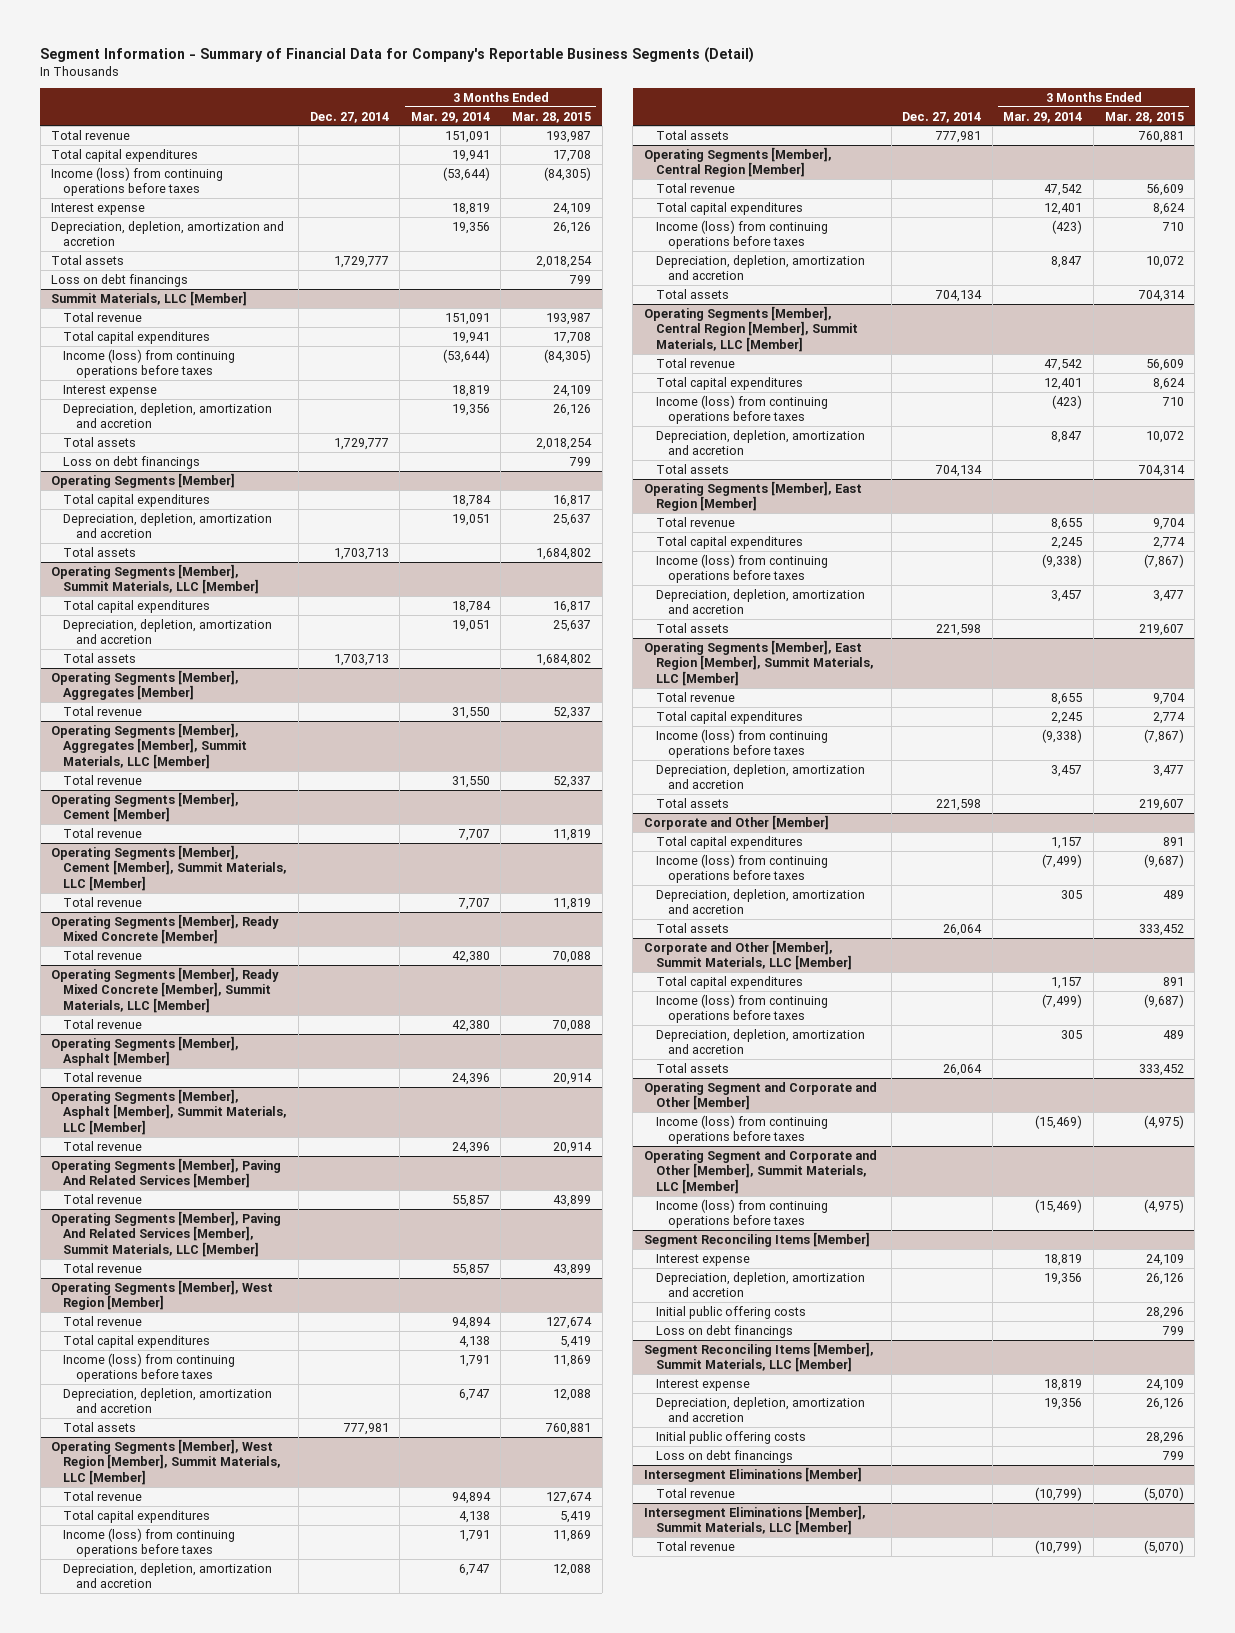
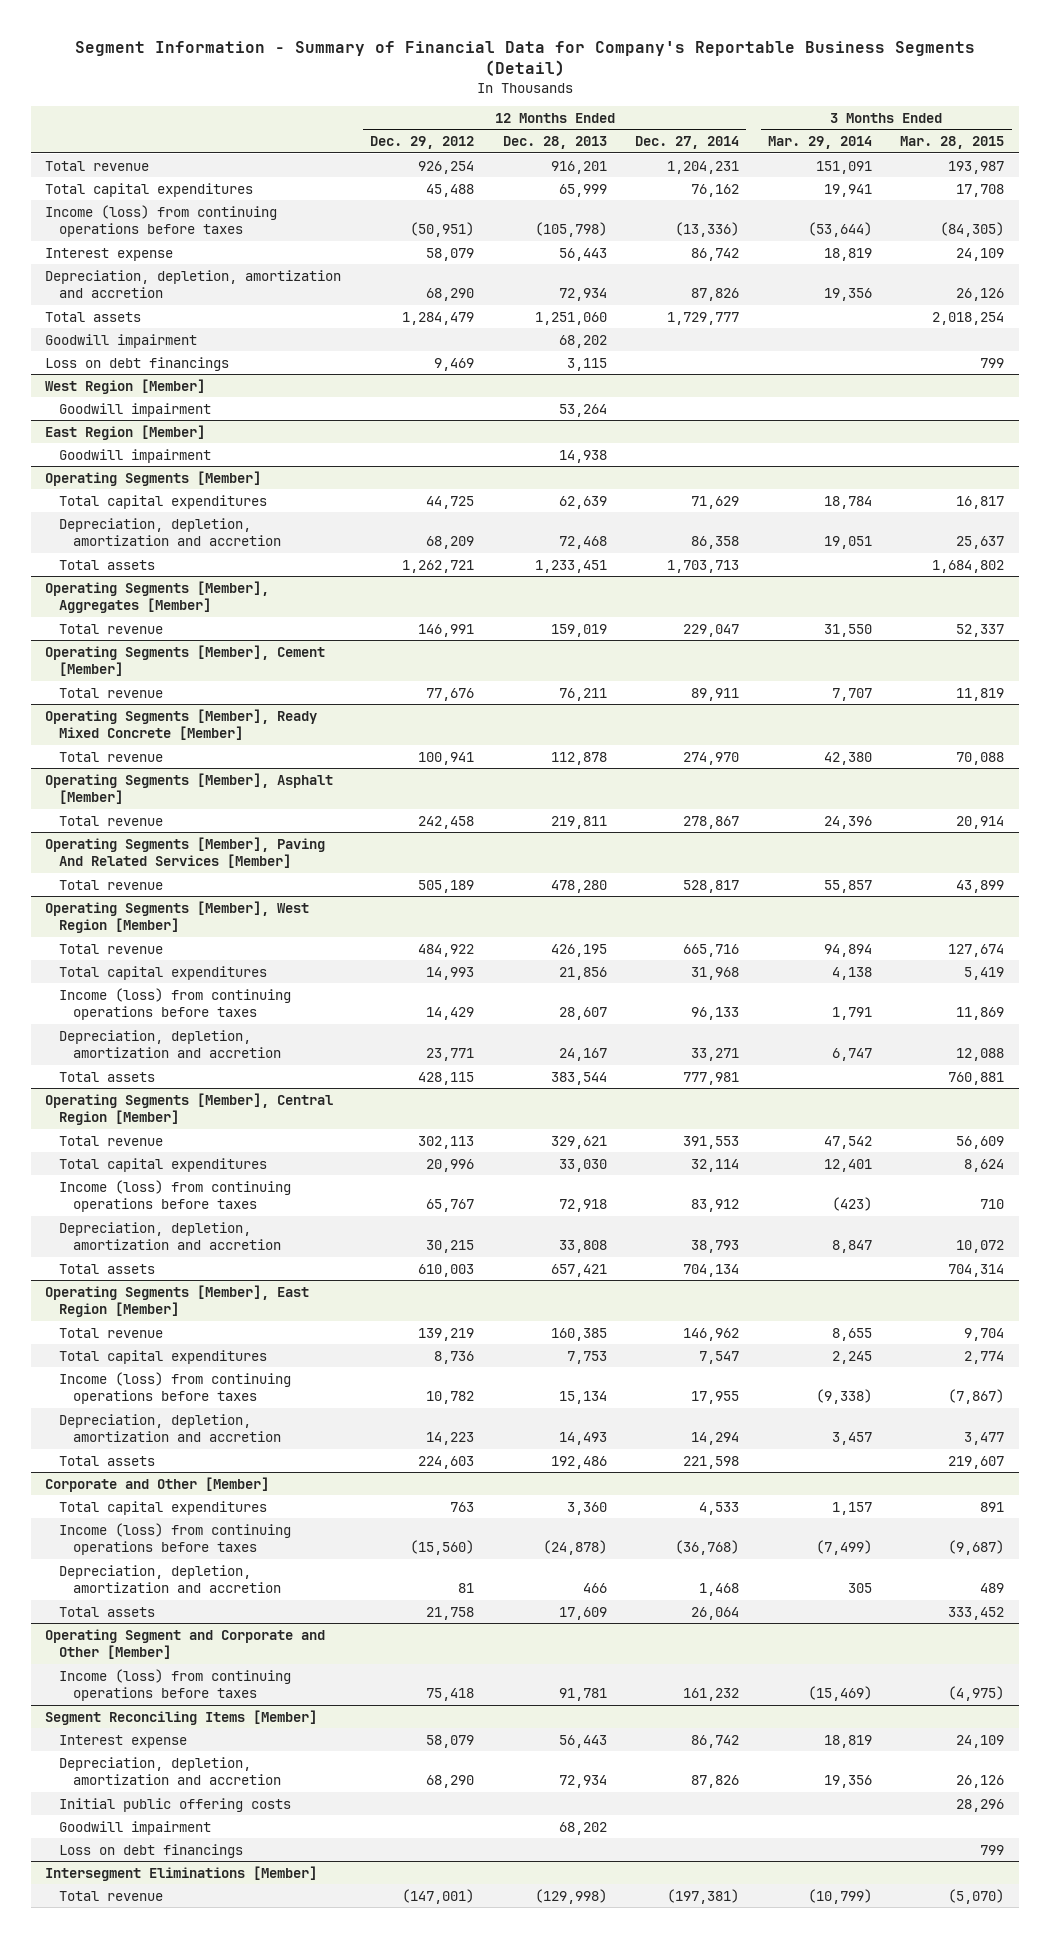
- | Dec. 27, 2014 | 3 Months Ended Mar. 29, 2014 | 3 Months Ended Mar. 28, 2015
+ | 12 Months Ended Dec. 29, 2012 | 12 Months Ended Dec. 28, 2013 | 12 Months Ended Dec. 27, 2014 | 3 Months Ended Mar. 29, 2014 | 3 Months Ended Mar. 28, 2015
- Loss on debt financings | | | 799
- Summit Materials, LLC [Member]
- Total revenue | | 151,091 | 193,987
- Total capital expenditures | | 19,941 | 17,708
- Income (loss) from continuing operations before taxes | | (53,644) | (84,305)
- Interest expense | | 18,819 | 24,109
- Depreciation, depletion, amortization and accretion | | 19,356 | 26,126
- Total assets | 1,729,777 | | 2,018,254
+ Goodwill impairment | | 68,202 | | |
+ West Region [Member]
+ Goodwill impairment | | 53,264 | | |
+ East Region [Member]
+ Goodwill impairment | | 14,938 | | |
- Operating Segments [Member], Summit Materials, LLC [Member]
- Total capital expenditures | | 18,784 | 16,817
- Depreciation, depletion, amortization and accretion | | 19,051 | 25,637
- Total assets | 1,703,713 | | 1,684,802
- Operating Segments [Member], Aggregates [Member], Summit Materials, LLC [Member]
- Total revenue | | 31,550 | 52,337
- Operating Segments [Member], Cement [Member], Summit Materials, LLC [Member]
- Total revenue | | 7,707 | 11,819
- Operating Segments [Member], Ready Mixed Concrete [Member], Summit Materials, LLC [Member]
- Total revenue | | 42,380 | 70,088
- Operating Segments [Member], Asphalt [Member], Summit Materials, LLC [Member]
- Total revenue | | 24,396 | 20,914
- Operating Segments [Member], Paving And Related Services [Member], Summit Materials, LLC [Member]
- Total revenue | | 55,857 | 43,899
- Operating Segments [Member], West Region [Member], Summit Materials, LLC [Member]
- Total revenue | | 94,894 | 127,674
- Total capital expenditures | | 4,138 | 5,419
- Income (loss) from continuing operations before taxes | | 1,791 | 11,869
- Depreciation, depletion, amortization and accretion | | 6,747 | 12,088
- Total assets | 777,981 | | 760,881
- Operating Segments [Member], Central Region [Member], Summit Materials, LLC [Member]
- Total revenue | | 47,542 | 56,609
- Total capital expenditures | | 12,401 | 8,624
- Income (loss) from continuing operations before taxes | | (423) | 710
- Depreciation, depletion, amortization and accretion | | 8,847 | 10,072
- Total assets | 704,134 | | 704,314
- Operating Segments [Member], East Region [Member], Summit Materials, LLC [Member]
- Total revenue | | 8,655 | 9,704
- Total capital expenditures | | 2,245 | 2,774
- Income (loss) from continuing operations before taxes | | (9,338) | (7,867)
- Depreciation, depletion, amortization and accretion | | 3,457 | 3,477
- Total assets | 221,598 | | 219,607
- Corporate and Other [Member], Summit Materials, LLC [Member]
- Total capital expenditures | | 1,157 | 891
- Income (loss) from continuing operations before taxes | | (7,499) | (9,687)
- Depreciation, depletion, amortization and accretion | | 305 | 489
- Total assets | 26,064 | | 333,452
- Operating Segment and Corporate and Other [Member], Summit Materials, LLC [Member]
- Income (loss) from continuing operations before taxes | | (15,469) | (4,975)
@ Segment Reconciling Items [Member]
- Loss on debt financings | | | 799
- Segment Reconciling Items [Member], Summit Materials, LLC [Member]
- Interest expense | | 18,819 | 24,109
- Depreciation, depletion, amortization and accretion | | 19,356 | 26,126
- Initial public offering costs | | | 28,296
@ Segment Reconciling Items [Member]
+ Goodwill impairment | | 68,202 | | |
- Intersegment Eliminations [Member], Summit Materials, LLC [Member]
- Total revenue | | (10,799) | (5,070)

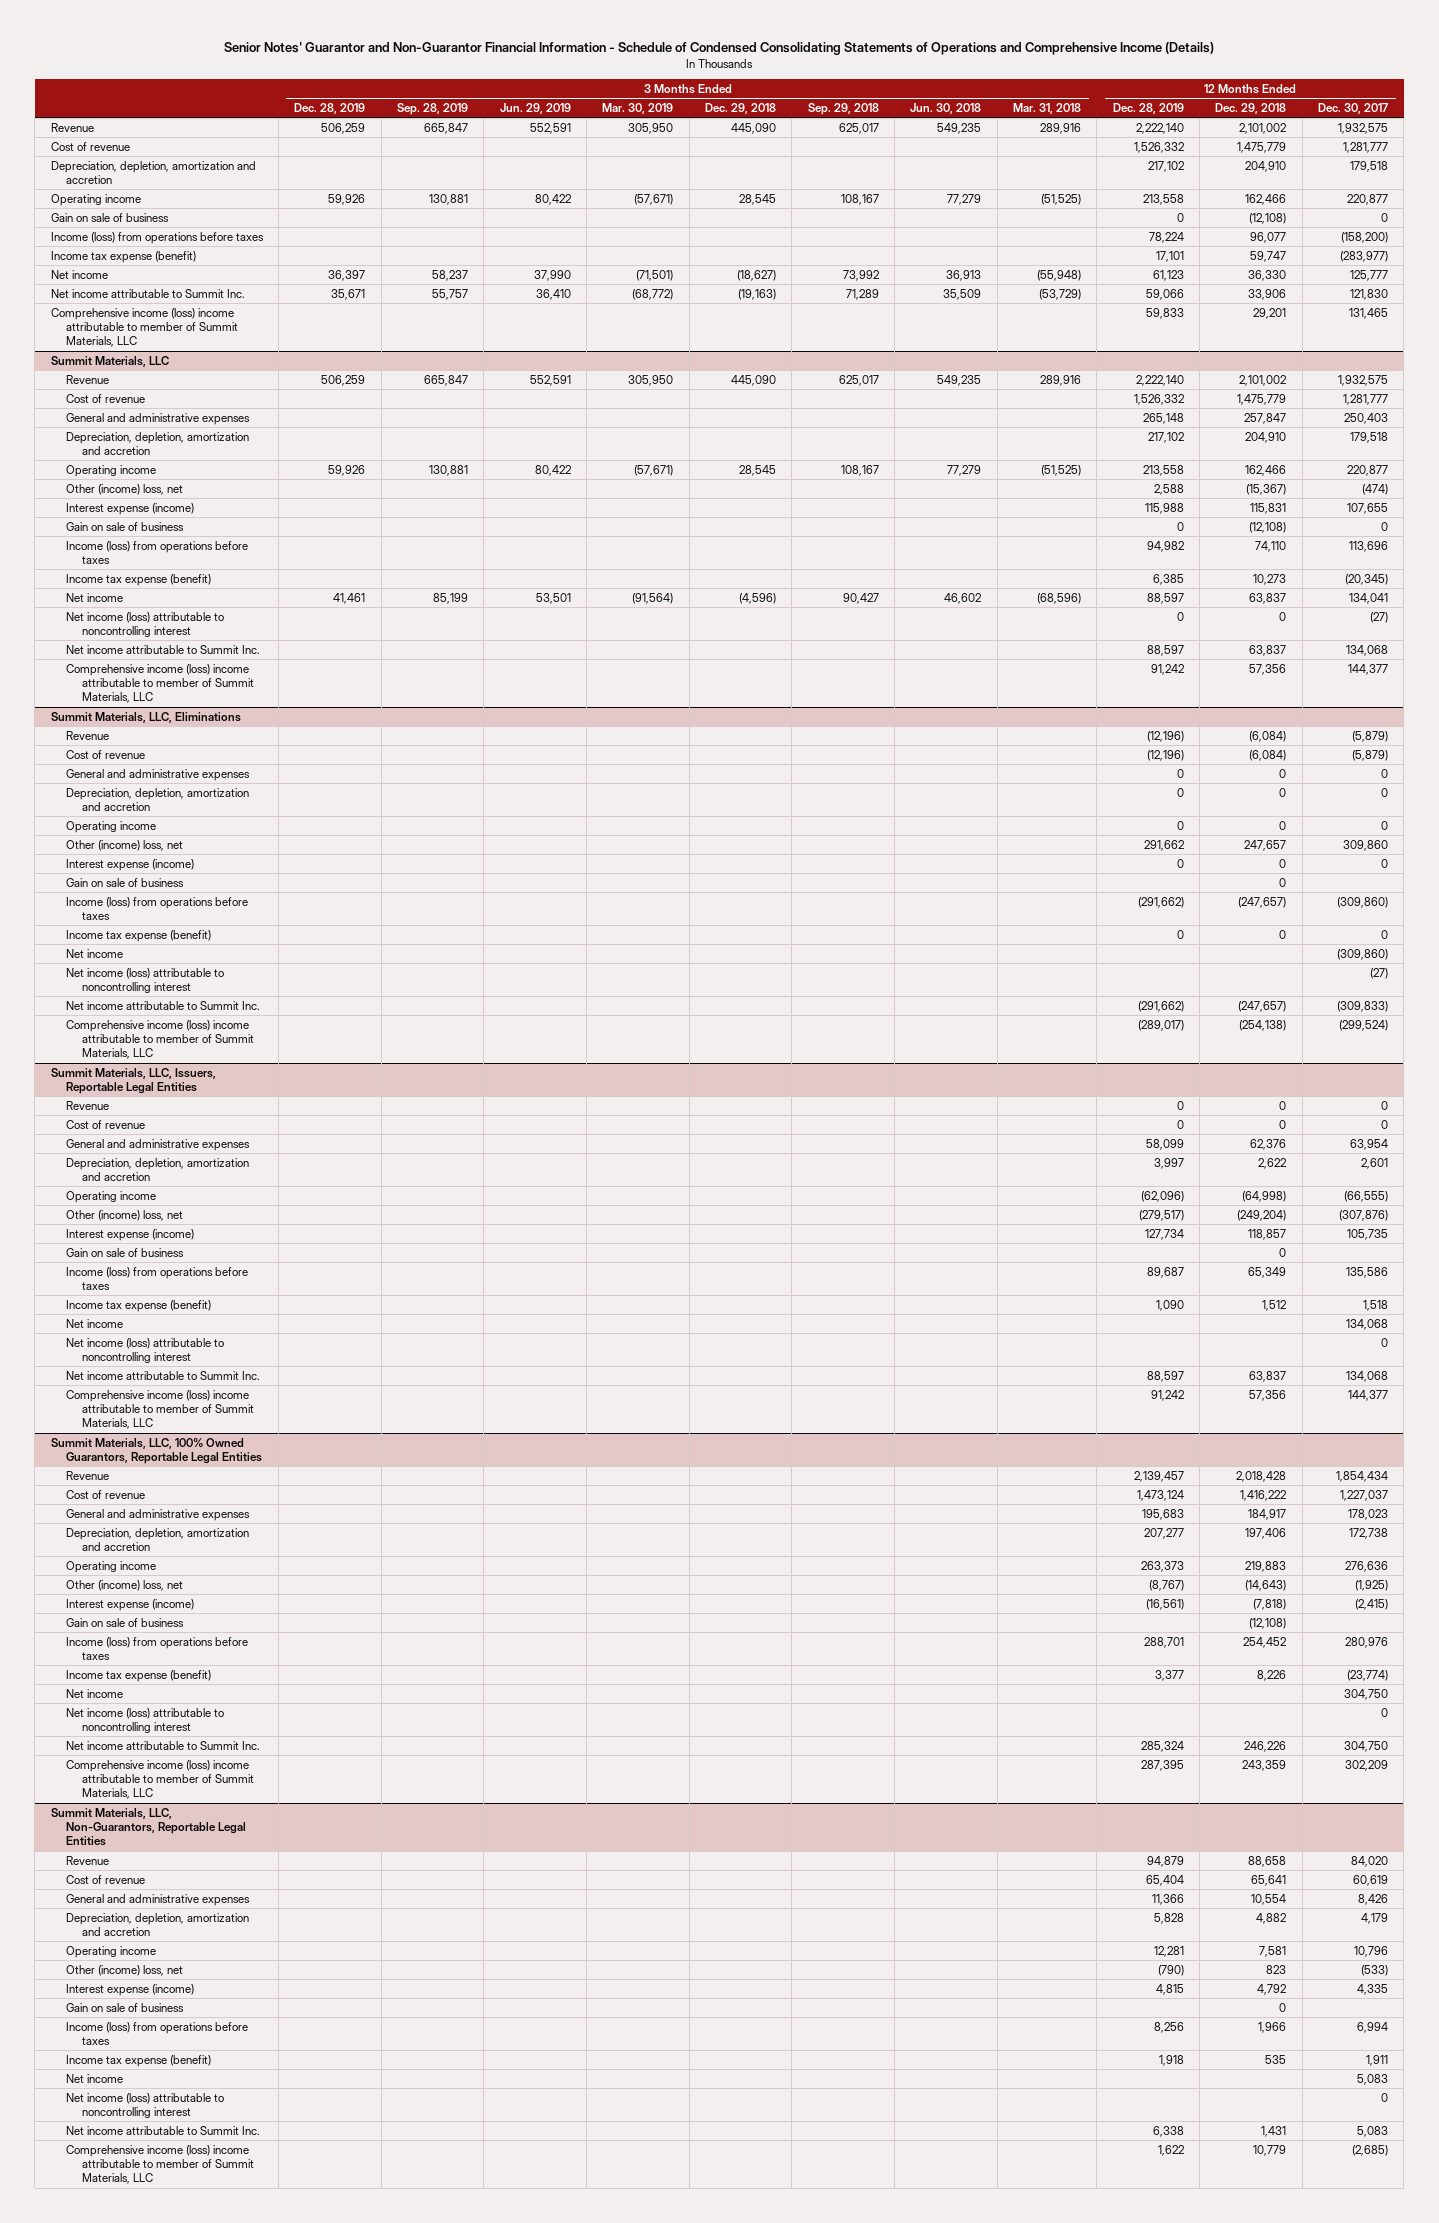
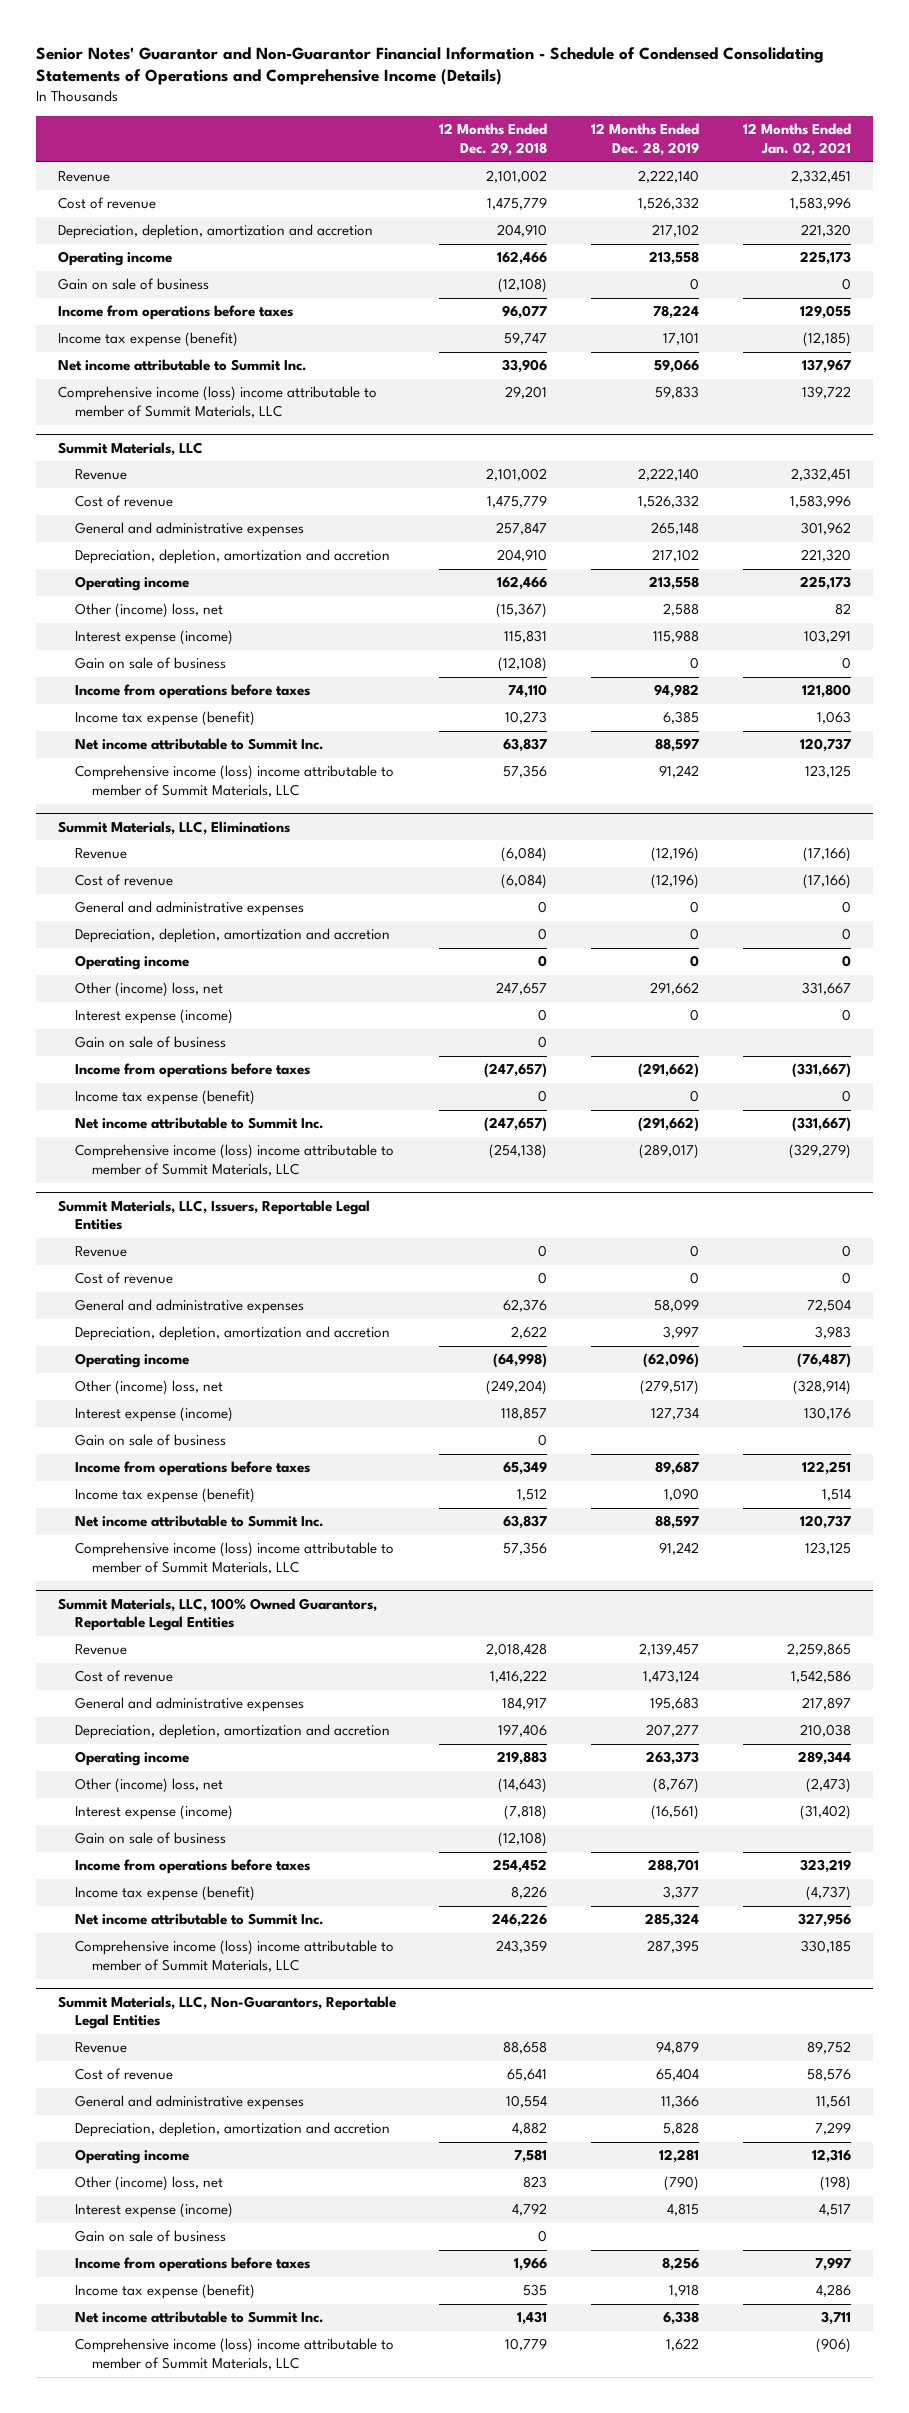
- | 3 Months Ended Dec. 28, 2019 | 3 Months Ended Sep. 28, 2019 | 3 Months Ended Jun. 29, 2019 | 3 Months Ended Mar. 30, 2019 | 3 Months Ended Dec. 29, 2018 | 3 Months Ended Sep. 29, 2018 | 3 Months Ended Jun. 30, 2018 | 3 Months Ended Mar. 31, 2018 | 12 Months Ended Dec. 28, 2019 | 12 Months Ended Dec. 29, 2018 | 12 Months Ended Dec. 30, 2017
+ | 12 Months Ended Dec. 29, 2018 | 12 Months Ended Dec. 28, 2019 | 12 Months Ended Jan. 02, 2021
- Income (loss) from operations before taxes | | | | | | | | | 78,224 | 96,077 | (158,200)
+ Income from operations before taxes | 96,077 | 78,224 | 129,055
- Net income | 36,397 | 58,237 | 37,990 | (71,501) | (18,627) | 73,992 | 36,913 | (55,948) | 61,123 | 36,330 | 125,777
@ Summit Materials, LLC
- Income (loss) from operations before taxes | | | | | | | | | 94,982 | 74,110 | 113,696
+ Income from operations before taxes | 74,110 | 94,982 | 121,800
- Net income | 41,461 | 85,199 | 53,501 | (91,564) | (4,596) | 90,427 | 46,602 | (68,596) | 88,597 | 63,837 | 134,041
- Net income (loss) attributable to noncontrolling interest | | | | | | | | | 0 | 0 | (27)
@ Summit Materials, LLC, Eliminations
- Income (loss) from operations before taxes | | | | | | | | | (291,662) | (247,657) | (309,860)
+ Income from operations before taxes | (247,657) | (291,662) | (331,667)
- Net income | | | | | | | | | | | (309,860)
- Net income (loss) attributable to noncontrolling interest | | | | | | | | | | | (27)
@ Summit Materials, LLC, Issuers, Reportable Legal Entities
- Income (loss) from operations before taxes | | | | | | | | | 89,687 | 65,349 | 135,586
+ Income from operations before taxes | 65,349 | 89,687 | 122,251
- Net income | | | | | | | | | | | 134,068
- Net income (loss) attributable to noncontrolling interest | | | | | | | | | | | 0
@ Summit Materials, LLC, 100% Owned Guarantors, Reportable Legal Entities
- Income (loss) from operations before taxes | | | | | | | | | 288,701 | 254,452 | 280,976
+ Income from operations before taxes | 254,452 | 288,701 | 323,219
- Net income | | | | | | | | | | | 304,750
- Net income (loss) attributable to noncontrolling interest | | | | | | | | | | | 0
@ Summit Materials, LLC, Non-Guarantors, Reportable Legal Entities
- Income (loss) from operations before taxes | | | | | | | | | 8,256 | 1,966 | 6,994
+ Income from operations before taxes | 1,966 | 8,256 | 7,997
- Net income | | | | | | | | | | | 5,083
- Net income (loss) attributable to noncontrolling interest | | | | | | | | | | | 0

